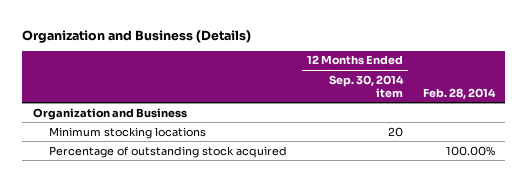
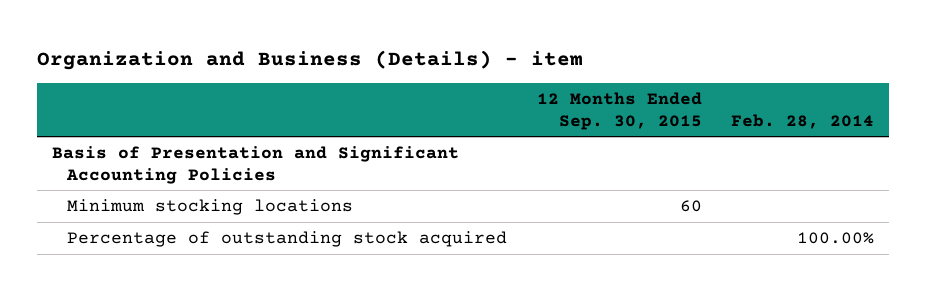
- Organization and Business (Details)
+ Organization and Business (Details) - item
- | 12 Months Ended Sep. 30, 2014 item | Feb. 28, 2014
+ | 12 Months Ended Sep. 30, 2015 | Feb. 28, 2014
- Organization and Business
+ Basis of Presentation and Significant Accounting Policies

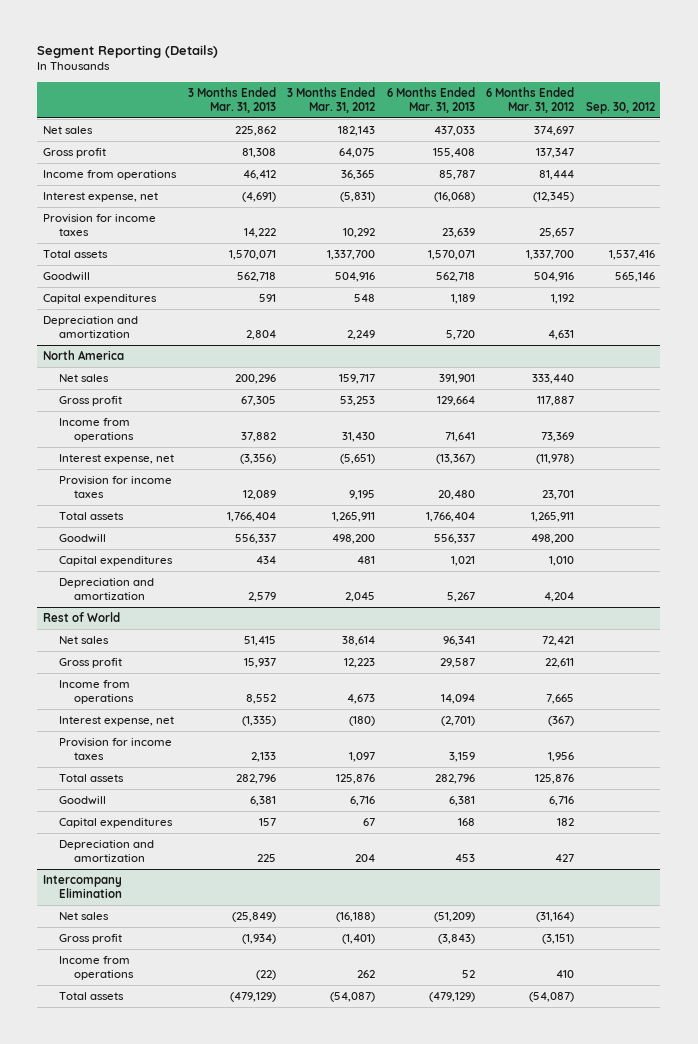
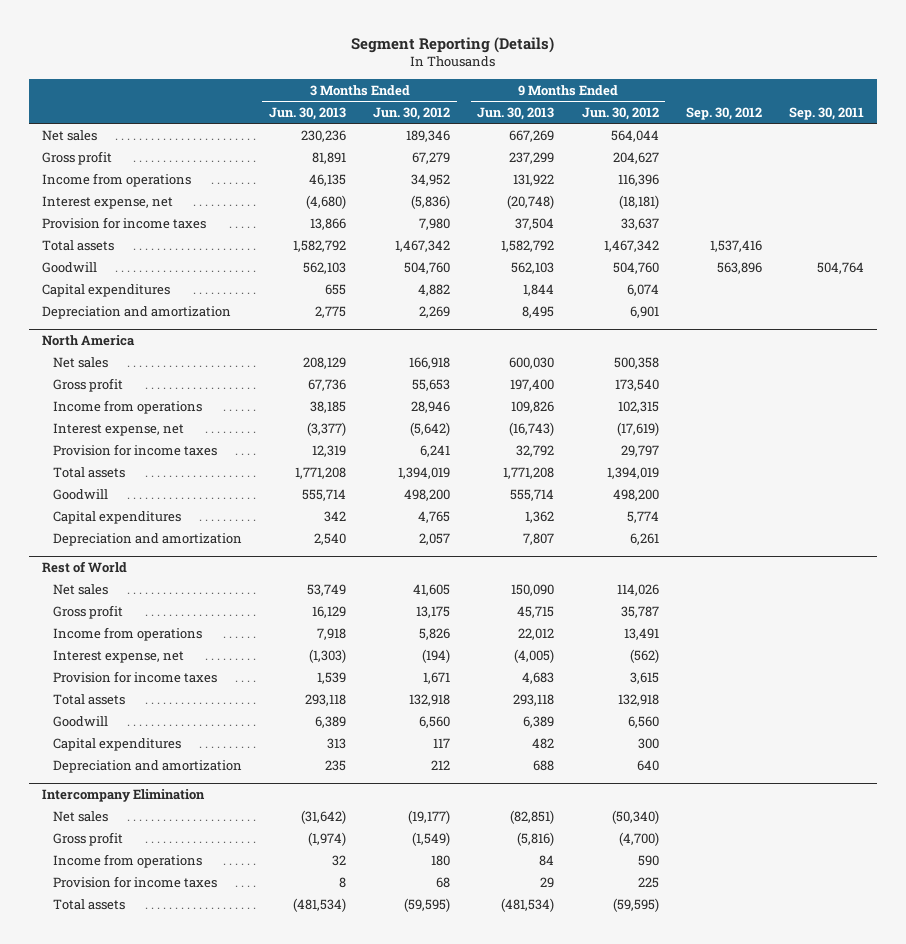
- | 3 Months Ended Mar. 31, 2013 | 3 Months Ended Mar. 31, 2012 | 6 Months Ended Mar. 31, 2013 | 6 Months Ended Mar. 31, 2012 | Sep. 30, 2012
+ | 3 Months Ended Jun. 30, 2013 | 3 Months Ended Jun. 30, 2012 | 9 Months Ended Jun. 30, 2013 | 9 Months Ended Jun. 30, 2012 | Sep. 30, 2012 | Sep. 30, 2011
- Goodwill | 562,718 | 504,916 | 562,718 | 504,916 | 565,146
+ Goodwill | 562,103 | 504,760 | 562,103 | 504,760 | 563,896 | 504,764
@ Intercompany Elimination
+ Provision for income taxes | 8 | 68 | 29 | 225 | |

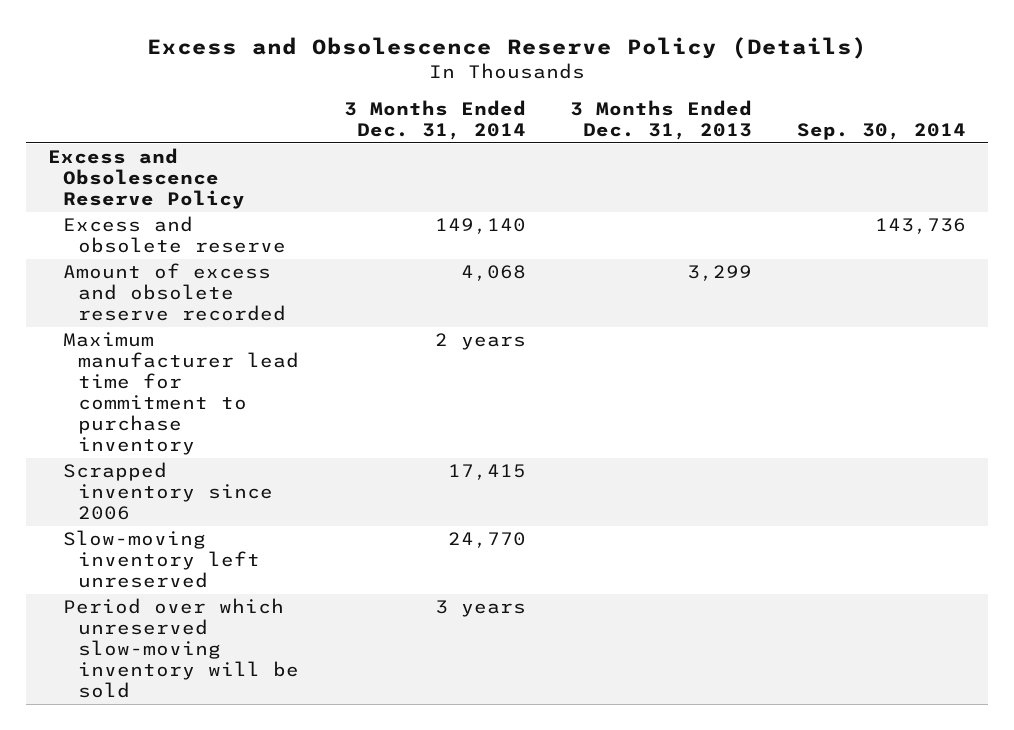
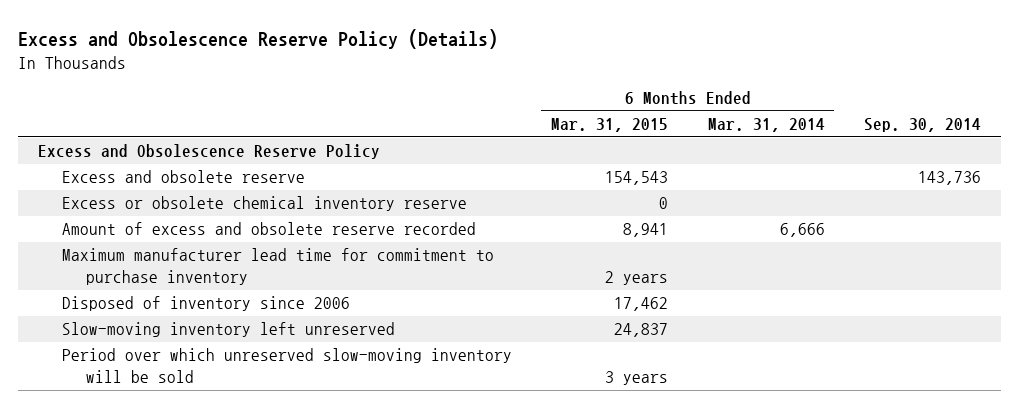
- | 3 Months Ended Dec. 31, 2014 | 3 Months Ended Dec. 31, 2013 | Sep. 30, 2014
+ | 6 Months Ended Mar. 31, 2015 | 6 Months Ended Mar. 31, 2014 | Sep. 30, 2014
+ Excess or obsolete chemical inventory reserve | 0 | |
- Scrapped inventory since 2006 | 17,415 | |
+ Disposed of inventory since 2006 | 17,462 | |

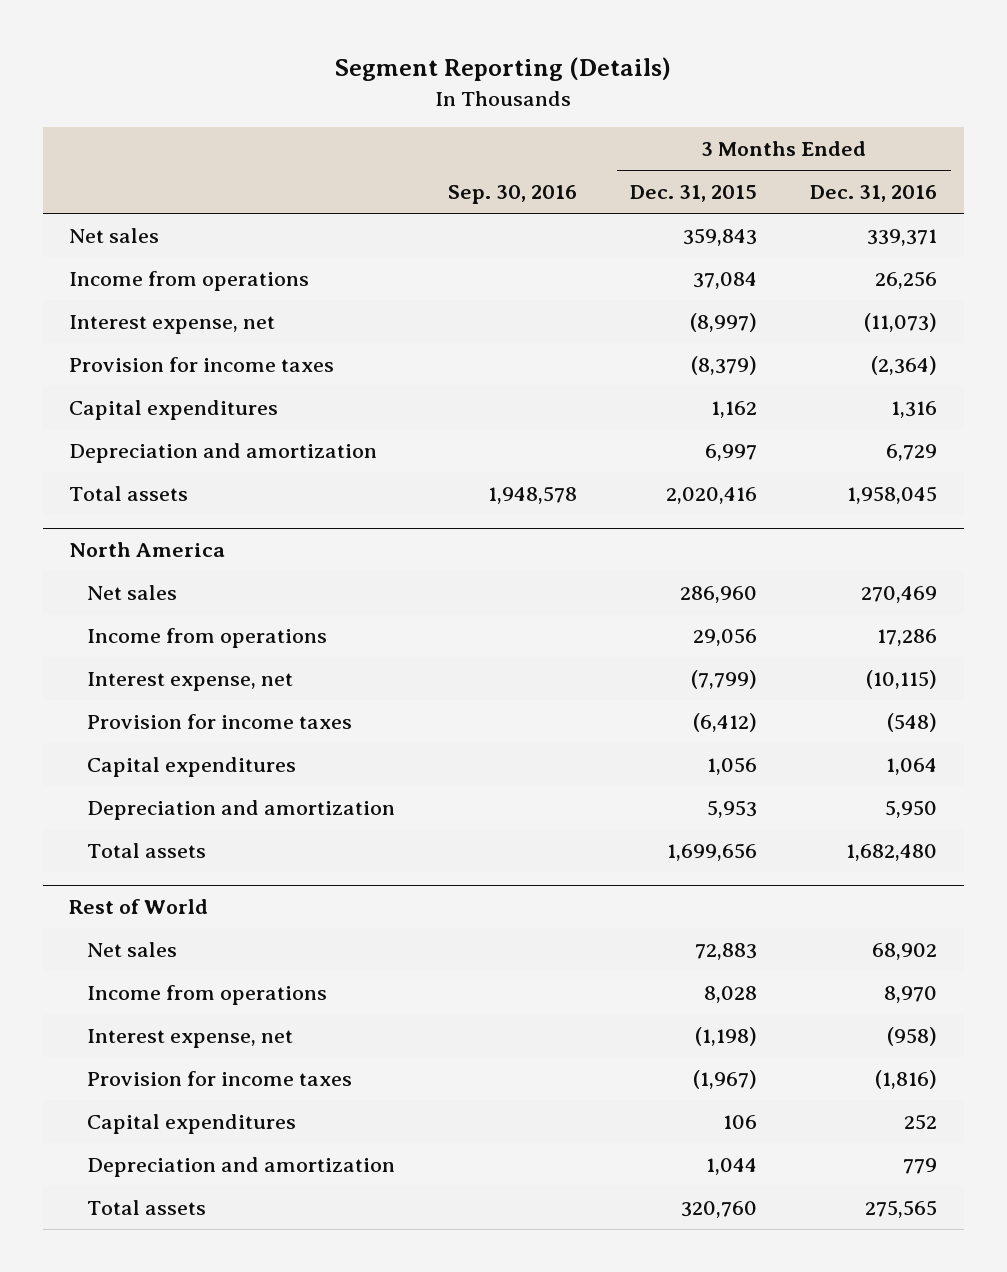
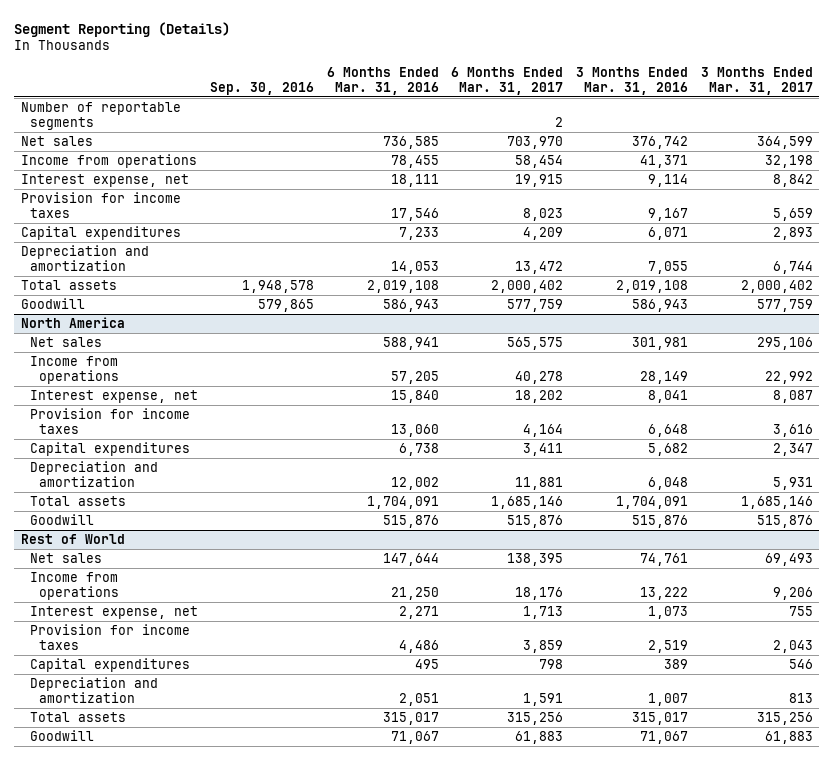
- | Sep. 30, 2016 | 3 Months Ended Dec. 31, 2015 | 3 Months Ended Dec. 31, 2016
+ | Sep. 30, 2016 | 6 Months Ended Mar. 31, 2016 | 6 Months Ended Mar. 31, 2017 | 3 Months Ended Mar. 31, 2016 | 3 Months Ended Mar. 31, 2017
+ Number of reportable segments | | | 2 | |
+ Goodwill | 579,865 | 586,943 | 577,759 | 586,943 | 577,759
@ North America
+ Goodwill | | 515,876 | 515,876 | 515,876 | 515,876
@ Rest of World
+ Goodwill | | 71,067 | 61,883 | 71,067 | 61,883

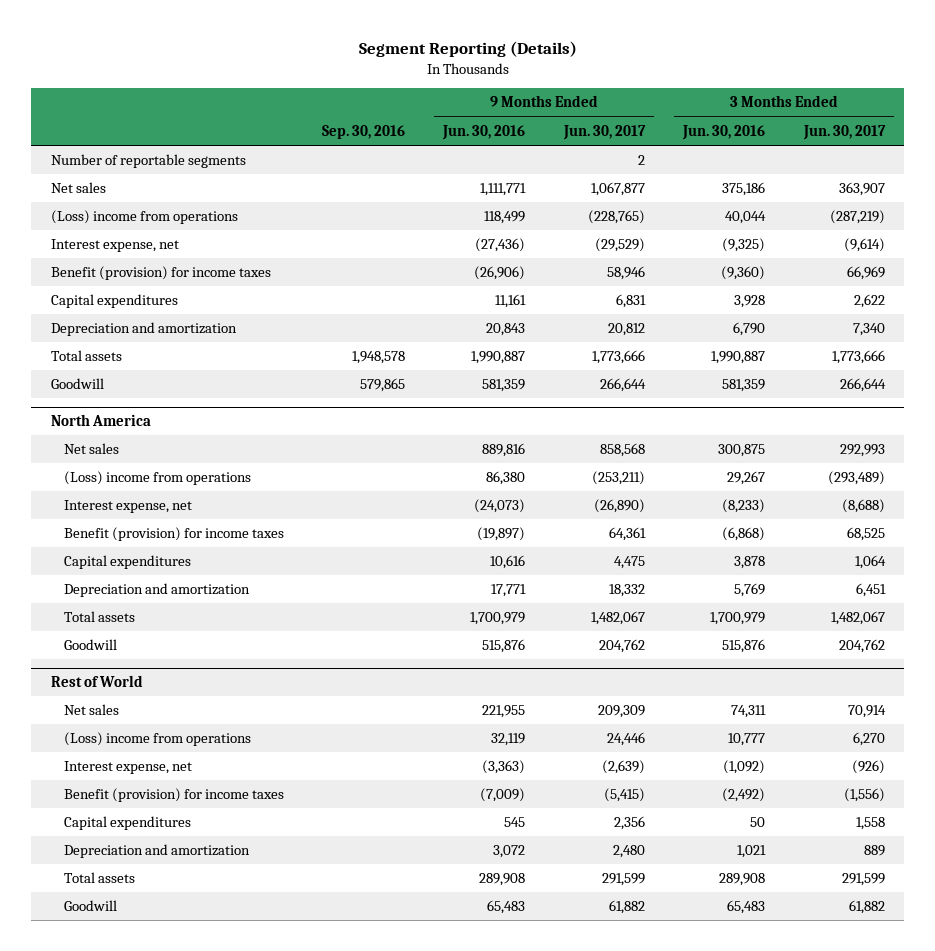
- | Sep. 30, 2016 | 6 Months Ended Mar. 31, 2016 | 6 Months Ended Mar. 31, 2017 | 3 Months Ended Mar. 31, 2016 | 3 Months Ended Mar. 31, 2017
+ | Sep. 30, 2016 | 9 Months Ended Jun. 30, 2016 | 9 Months Ended Jun. 30, 2017 | 3 Months Ended Jun. 30, 2016 | 3 Months Ended Jun. 30, 2017
- Income from operations | | 78,455 | 58,454 | 41,371 | 32,198
+ (Loss) income from operations | | 118,499 | (228,765) | 40,044 | (287,219)
- Provision for income taxes | | 17,546 | 8,023 | 9,167 | 5,659
+ Benefit (provision) for income taxes | | (26,906) | 58,946 | (9,360) | 66,969
@ North America
- Income from operations | | 57,205 | 40,278 | 28,149 | 22,992
+ (Loss) income from operations | | 86,380 | (253,211) | 29,267 | (293,489)
- Provision for income taxes | | 13,060 | 4,164 | 6,648 | 3,616
+ Benefit (provision) for income taxes | | (19,897) | 64,361 | (6,868) | 68,525
@ Rest of World
- Income from operations | | 21,250 | 18,176 | 13,222 | 9,206
+ (Loss) income from operations | | 32,119 | 24,446 | 10,777 | 6,270
- Provision for income taxes | | 4,486 | 3,859 | 2,519 | 2,043
+ Benefit (provision) for income taxes | | (7,009) | (5,415) | (2,492) | (1,556)

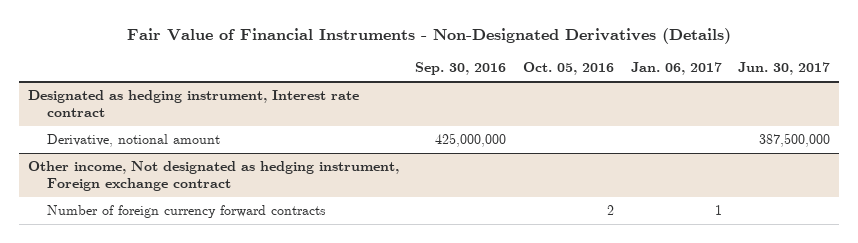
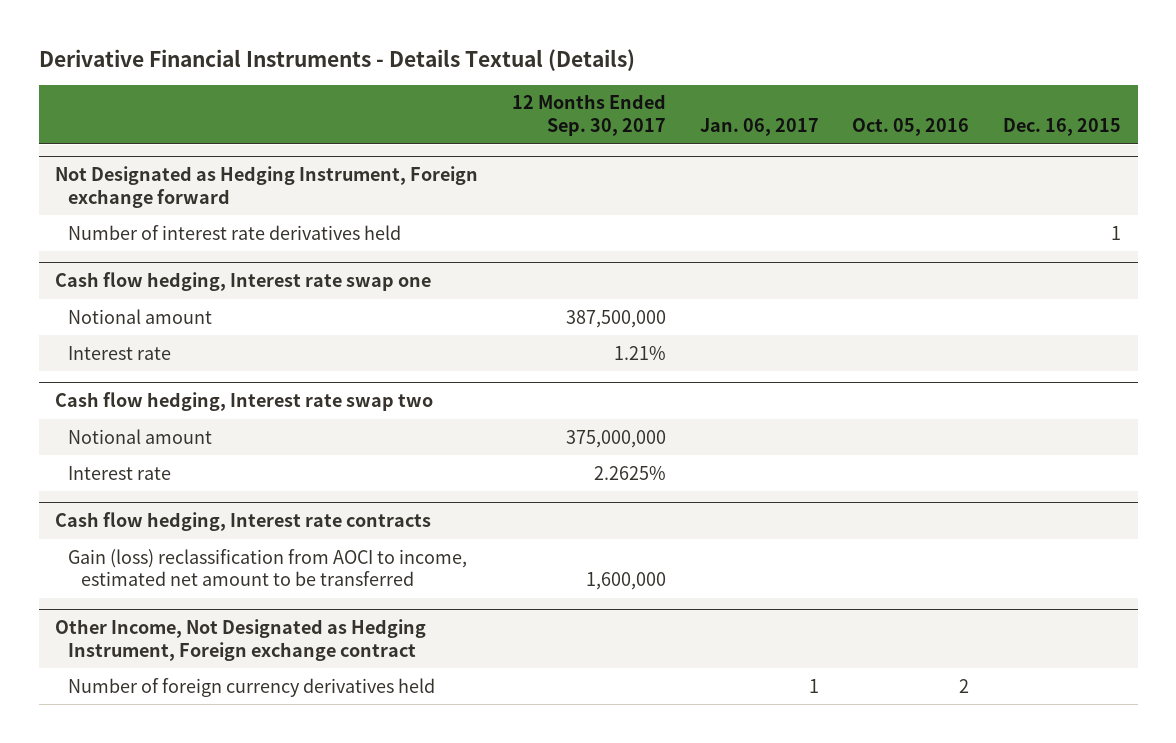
- Fair Value of Financial Instruments - Non-Designated Derivatives (Details)
+ Derivative Financial Instruments - Details Textual (Details)
- | Sep. 30, 2016 | Oct. 05, 2016 | Jan. 06, 2017 | Jun. 30, 2017
+ | 12 Months Ended Sep. 30, 2017 | Jan. 06, 2017 | Oct. 05, 2016 | Dec. 16, 2015
- Designated as hedging instrument, Interest rate contract
- Derivative, notional amount | 425,000,000 | | | 387,500,000
- Other income, Not designated as hedging instrument, Foreign exchange contract
- Number of foreign currency forward contracts | | 2 | 1 |
+ Not Designated as Hedging Instrument, Foreign exchange forward
+ Number of interest rate derivatives held | | | | 1
+ Cash flow hedging, Interest rate swap one
+ Notional amount | 387,500,000 | | |
+ Interest rate | 1.21% | | |
+ Cash flow hedging, Interest rate swap two
+ Notional amount | 375,000,000 | | |
+ Interest rate | 2.2625% | | |
+ Cash flow hedging, Interest rate contracts
+ Gain (loss) reclassification from AOCI to income, estimated net amount to be transferred | 1,600,000 | | |
+ Other Income, Not Designated as Hedging Instrument, Foreign exchange contract
+ Number of foreign currency derivatives held | | 1 | 2 |

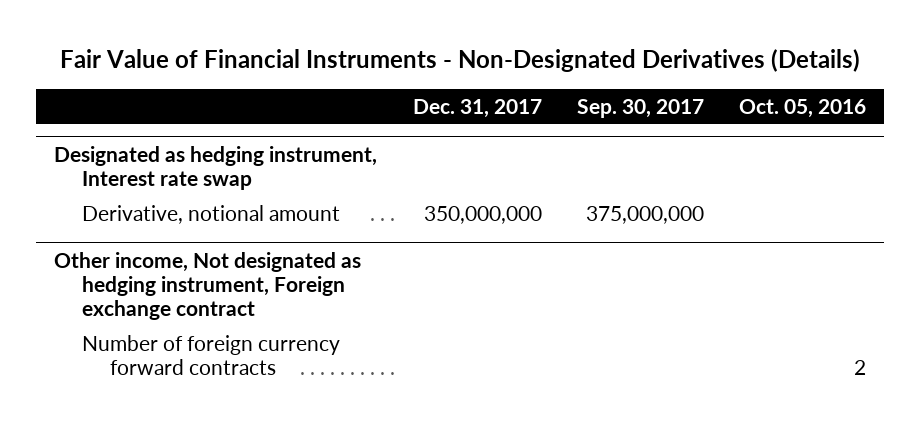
- Derivative Financial Instruments - Details Textual (Details)
+ Fair Value of Financial Instruments - Non-Designated Derivatives (Details)
- | 12 Months Ended Sep. 30, 2017 | Jan. 06, 2017 | Oct. 05, 2016 | Dec. 16, 2015
+ | Dec. 31, 2017 | Sep. 30, 2017 | Oct. 05, 2016
- Not Designated as Hedging Instrument, Foreign exchange forward
- Number of interest rate derivatives held | | | | 1
- Cash flow hedging, Interest rate swap one
- Notional amount | 387,500,000 | | |
- Interest rate | 1.21% | | |
- Cash flow hedging, Interest rate swap two
- Notional amount | 375,000,000 | | |
- Interest rate | 2.2625% | | |
- Cash flow hedging, Interest rate contracts
- Gain (loss) reclassification from AOCI to income, estimated net amount to be transferred | 1,600,000 | | |
- Other Income, Not Designated as Hedging Instrument, Foreign exchange contract
- Number of foreign currency derivatives held | | 1 | 2 |
+ Designated as hedging instrument, Interest rate swap
+ Derivative, notional amount | 350,000,000 | 375,000,000 |
+ Other income, Not designated as hedging instrument, Foreign exchange contract
+ Number of foreign currency forward contracts | | | 2

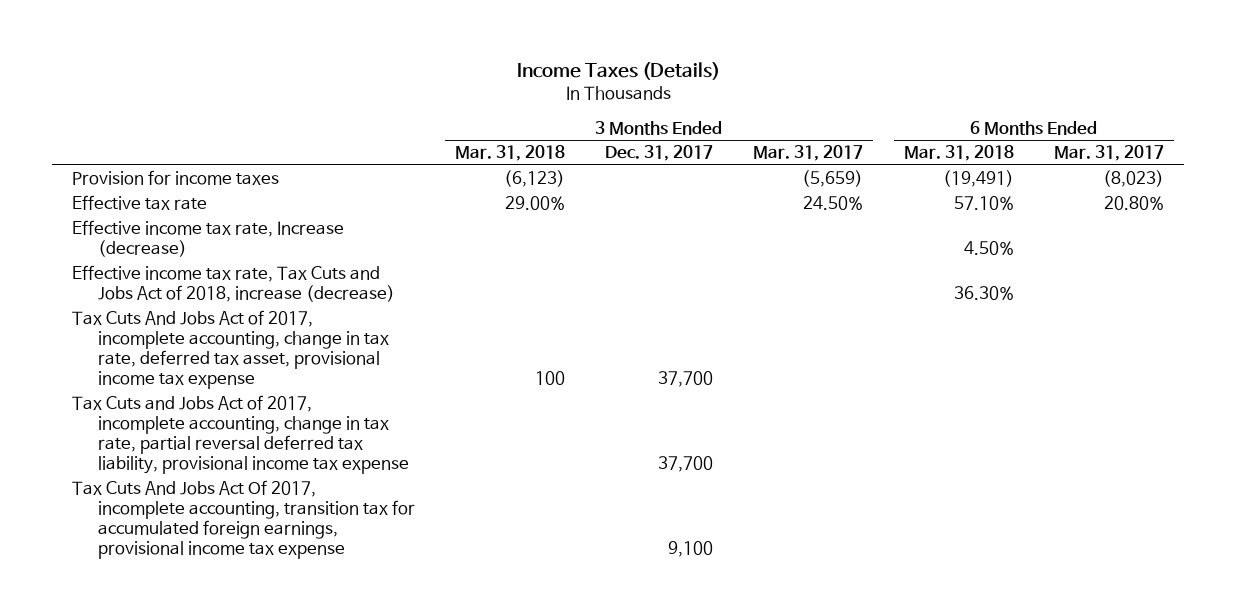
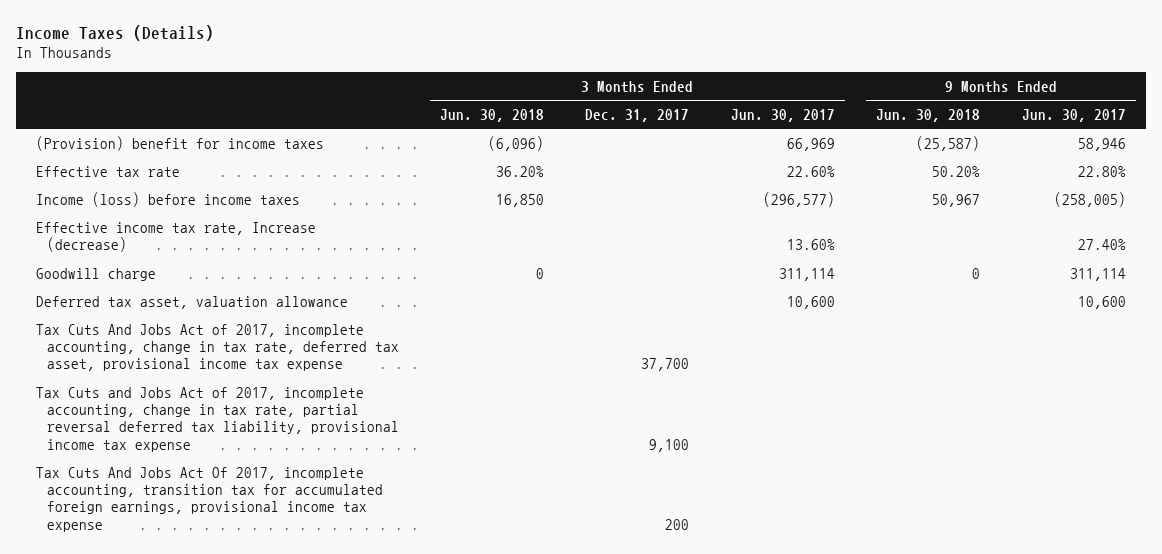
- | 3 Months Ended Mar. 31, 2018 | 3 Months Ended Dec. 31, 2017 | 3 Months Ended Mar. 31, 2017 | 6 Months Ended Mar. 31, 2018 | 6 Months Ended Mar. 31, 2017
+ | 3 Months Ended Jun. 30, 2018 | 3 Months Ended Dec. 31, 2017 | 3 Months Ended Jun. 30, 2017 | 9 Months Ended Jun. 30, 2018 | 9 Months Ended Jun. 30, 2017
- Provision for income taxes | (6,123) | | (5,659) | (19,491) | (8,023)
+ (Provision) benefit for income taxes | (6,096) | | 66,969 | (25,587) | 58,946
+ Income (loss) before income taxes | 16,850 | | (296,577) | 50,967 | (258,005)
- Effective income tax rate, Tax Cuts and Jobs Act of 2018, increase (decrease) | | | | 36.30% |
+ Goodwill charge | 0 | | 311,114 | 0 | 311,114
+ Deferred tax asset, valuation allowance | | | 10,600 | | 10,600
- Tax Cuts and Jobs Act of 2017, incomplete accounting, change in tax rate, partial reversal deferred tax liability, provisional income tax expense | | 37,700 | | |
- Tax Cuts And Jobs Act Of 2017, incomplete accounting, transition tax for accumulated foreign earnings, provisional income tax expense | | 9,100 | | |
+ Tax Cuts and Jobs Act of 2017, incomplete accounting, change in tax rate, partial reversal deferred tax liability, provisional income tax expense | | 9,100 | | |
+ Tax Cuts And Jobs Act Of 2017, incomplete accounting, transition tax for accumulated foreign earnings, provisional income tax expense | | 200 | | |

